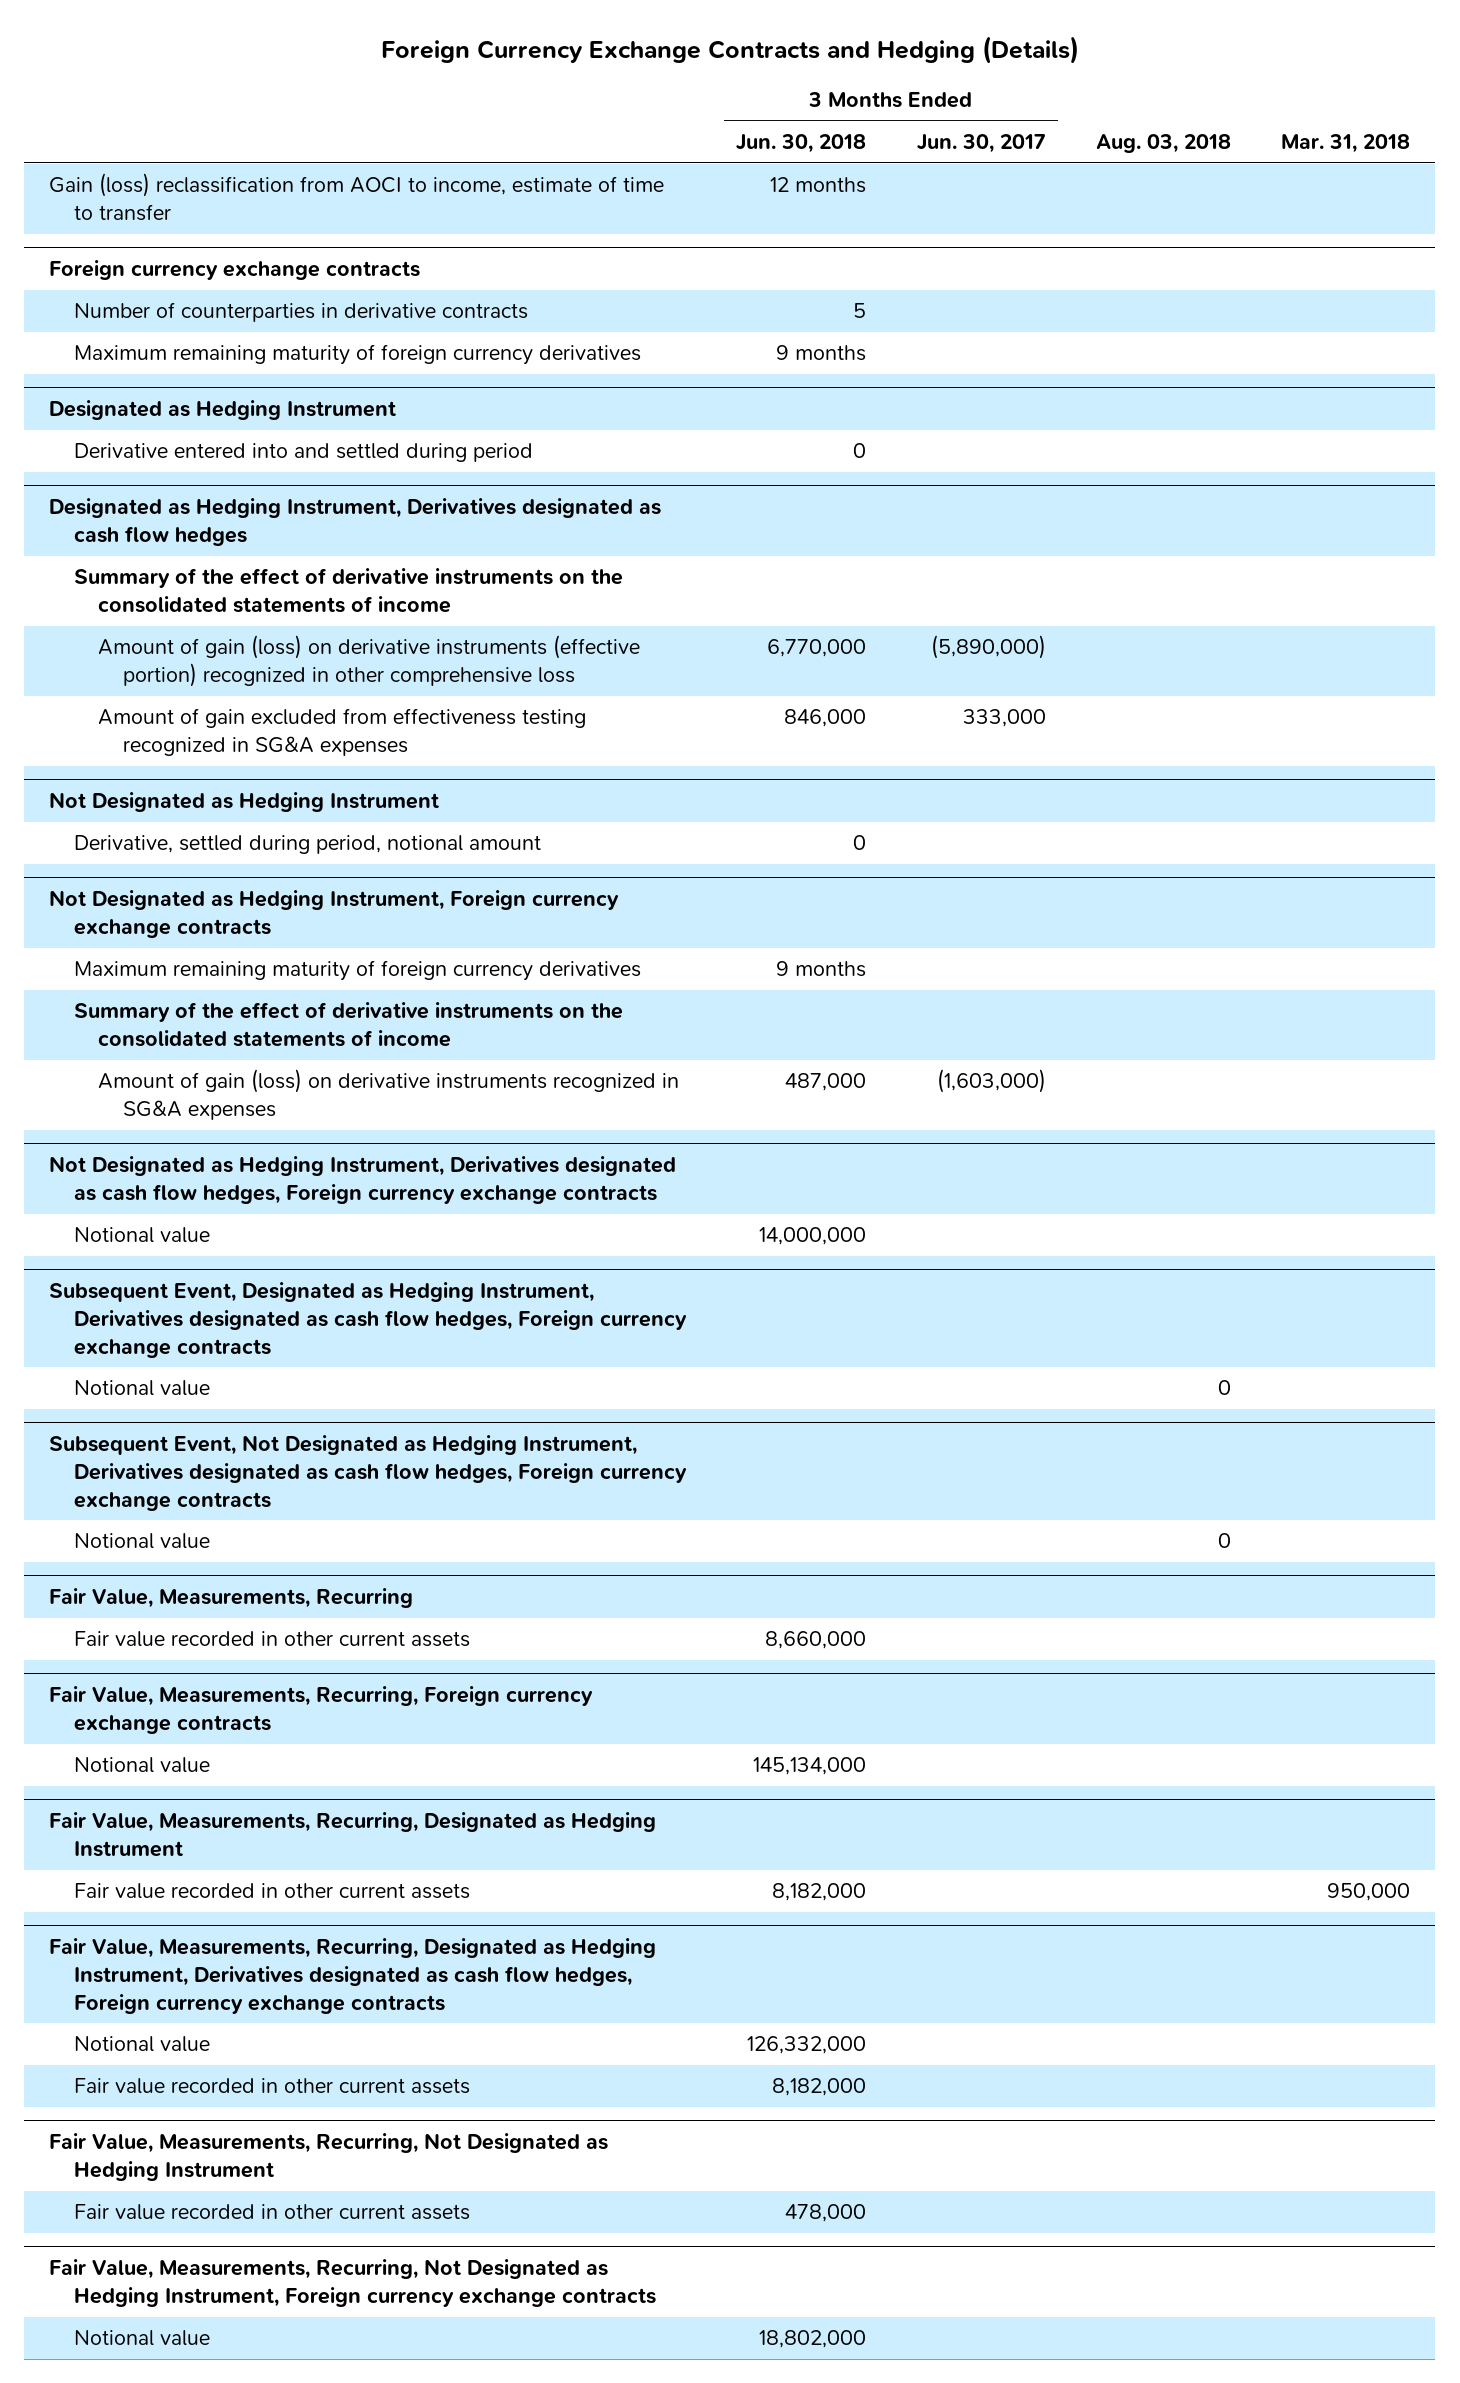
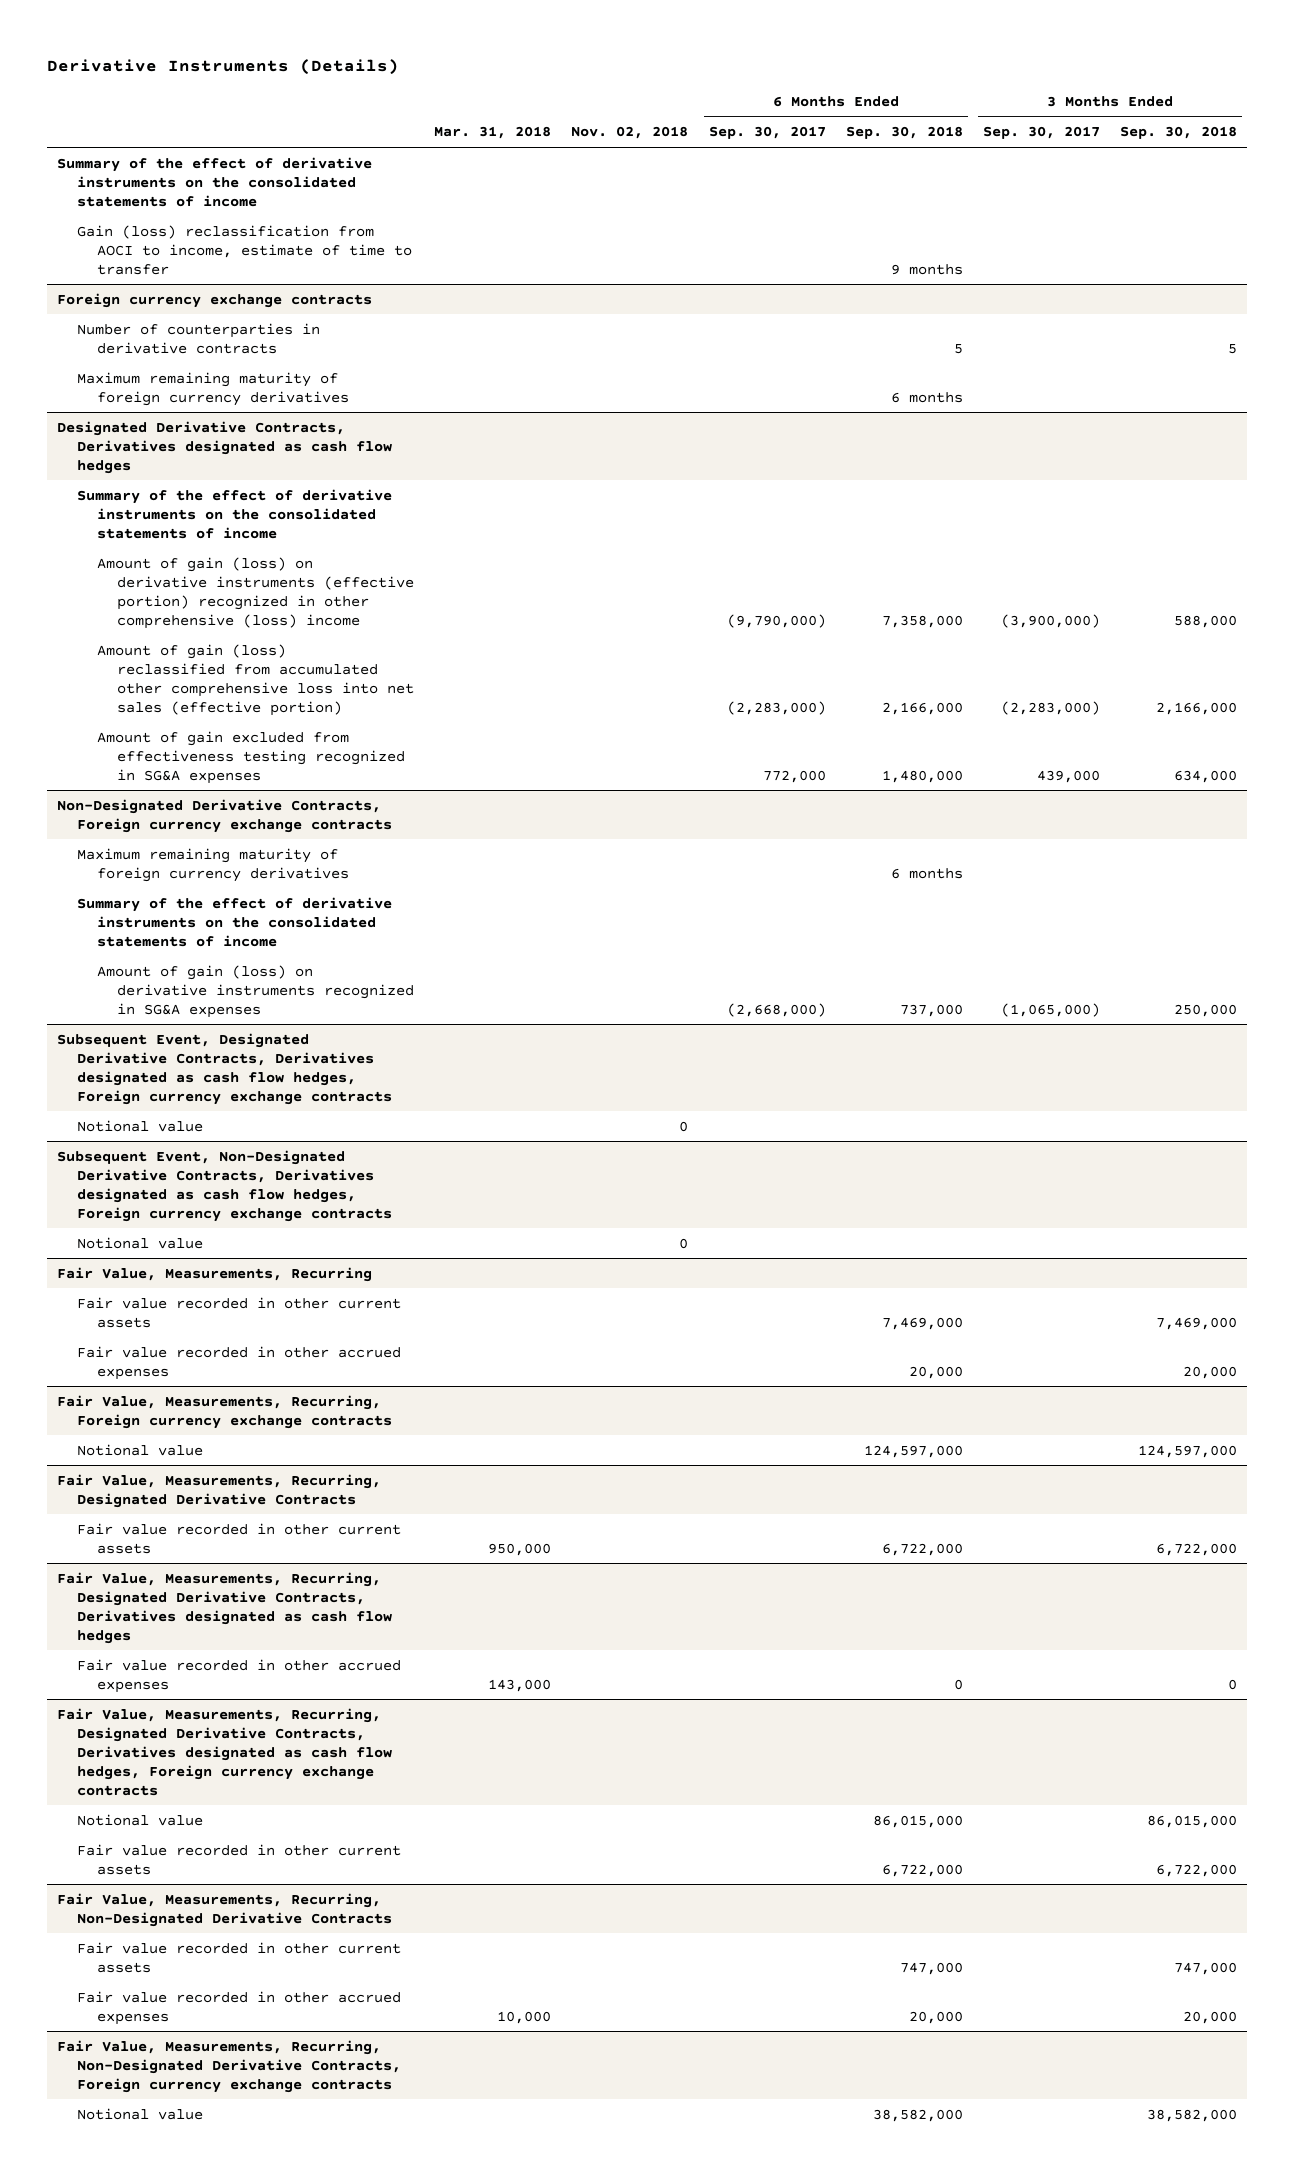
- Foreign Currency Exchange Contracts and Hedging (Details)
+ Derivative Instruments (Details)
- | 3 Months Ended Jun. 30, 2018 | 3 Months Ended Jun. 30, 2017 | Aug. 03, 2018 | Mar. 31, 2018
+ | Mar. 31, 2018 | Nov. 02, 2018 | 6 Months Ended Sep. 30, 2017 | 6 Months Ended Sep. 30, 2018 | 3 Months Ended Sep. 30, 2017 | 3 Months Ended Sep. 30, 2018
+ Summary of the effect of derivative instruments on the consolidated statements of income
- Designated as Hedging Instrument
- Derivative entered into and settled during period | 0 | | |
- Designated as Hedging Instrument, Derivatives designated as cash flow hedges
+ Designated Derivative Contracts, Derivatives designated as cash flow hedges
- Amount of gain (loss) on derivative instruments (effective portion) recognized in other comprehensive loss | 6,770,000 | (5,890,000) | |
+ Amount of gain (loss) on derivative instruments (effective portion) recognized in other comprehensive (loss) income | | | (9,790,000) | 7,358,000 | (3,900,000) | 588,000
+ Amount of gain (loss) reclassified from accumulated other comprehensive loss into net sales (effective portion) | | | (2,283,000) | 2,166,000 | (2,283,000) | 2,166,000
- Not Designated as Hedging Instrument
- Derivative, settled during period, notional amount | 0 | | |
- Not Designated as Hedging Instrument, Foreign currency exchange contracts
- Maximum remaining maturity of foreign currency derivatives | 9 months | | |
- Summary of the effect of derivative instruments on the consolidated statements of income
- Amount of gain (loss) on derivative instruments recognized in SG&A expenses | 487,000 | (1,603,000) | |
- Not Designated as Hedging Instrument, Derivatives designated as cash flow hedges, Foreign currency exchange contracts
- Notional value | 14,000,000 | | |
- Subsequent Event, Designated as Hedging Instrument, Derivatives designated as cash flow hedges, Foreign currency exchange contracts
+ Non-Designated Derivative Contracts, Foreign currency exchange contracts
+ Maximum remaining maturity of foreign currency derivatives | | | | 6 months | |
+ Summary of the effect of derivative instruments on the consolidated statements of income
+ Amount of gain (loss) on derivative instruments recognized in SG&A expenses | | | (2,668,000) | 737,000 | (1,065,000) | 250,000
+ Subsequent Event, Designated Derivative Contracts, Derivatives designated as cash flow hedges, Foreign currency exchange contracts
- Subsequent Event, Not Designated as Hedging Instrument, Derivatives designated as cash flow hedges, Foreign currency exchange contracts
+ Subsequent Event, Non-Designated Derivative Contracts, Derivatives designated as cash flow hedges, Foreign currency exchange contracts
@ Fair Value, Measurements, Recurring
+ Fair value recorded in other accrued expenses | | | | 20,000 | | 20,000
- Fair Value, Measurements, Recurring, Designated as Hedging Instrument
+ Fair Value, Measurements, Recurring, Designated Derivative Contracts
- Fair Value, Measurements, Recurring, Designated as Hedging Instrument, Derivatives designated as cash flow hedges, Foreign currency exchange contracts
+ Fair Value, Measurements, Recurring, Designated Derivative Contracts, Derivatives designated as cash flow hedges
+ Fair value recorded in other accrued expenses | 143,000 | | | 0 | | 0
+ Fair Value, Measurements, Recurring, Designated Derivative Contracts, Derivatives designated as cash flow hedges, Foreign currency exchange contracts
- Fair Value, Measurements, Recurring, Not Designated as Hedging Instrument
- Fair value recorded in other current assets | 478,000 | | |
- Fair Value, Measurements, Recurring, Not Designated as Hedging Instrument, Foreign currency exchange contracts
+ Fair Value, Measurements, Recurring, Non-Designated Derivative Contracts
+ Fair value recorded in other current assets | | | | 747,000 | | 747,000
+ Fair value recorded in other accrued expenses | 10,000 | | | 20,000 | | 20,000
+ Fair Value, Measurements, Recurring, Non-Designated Derivative Contracts, Foreign currency exchange contracts

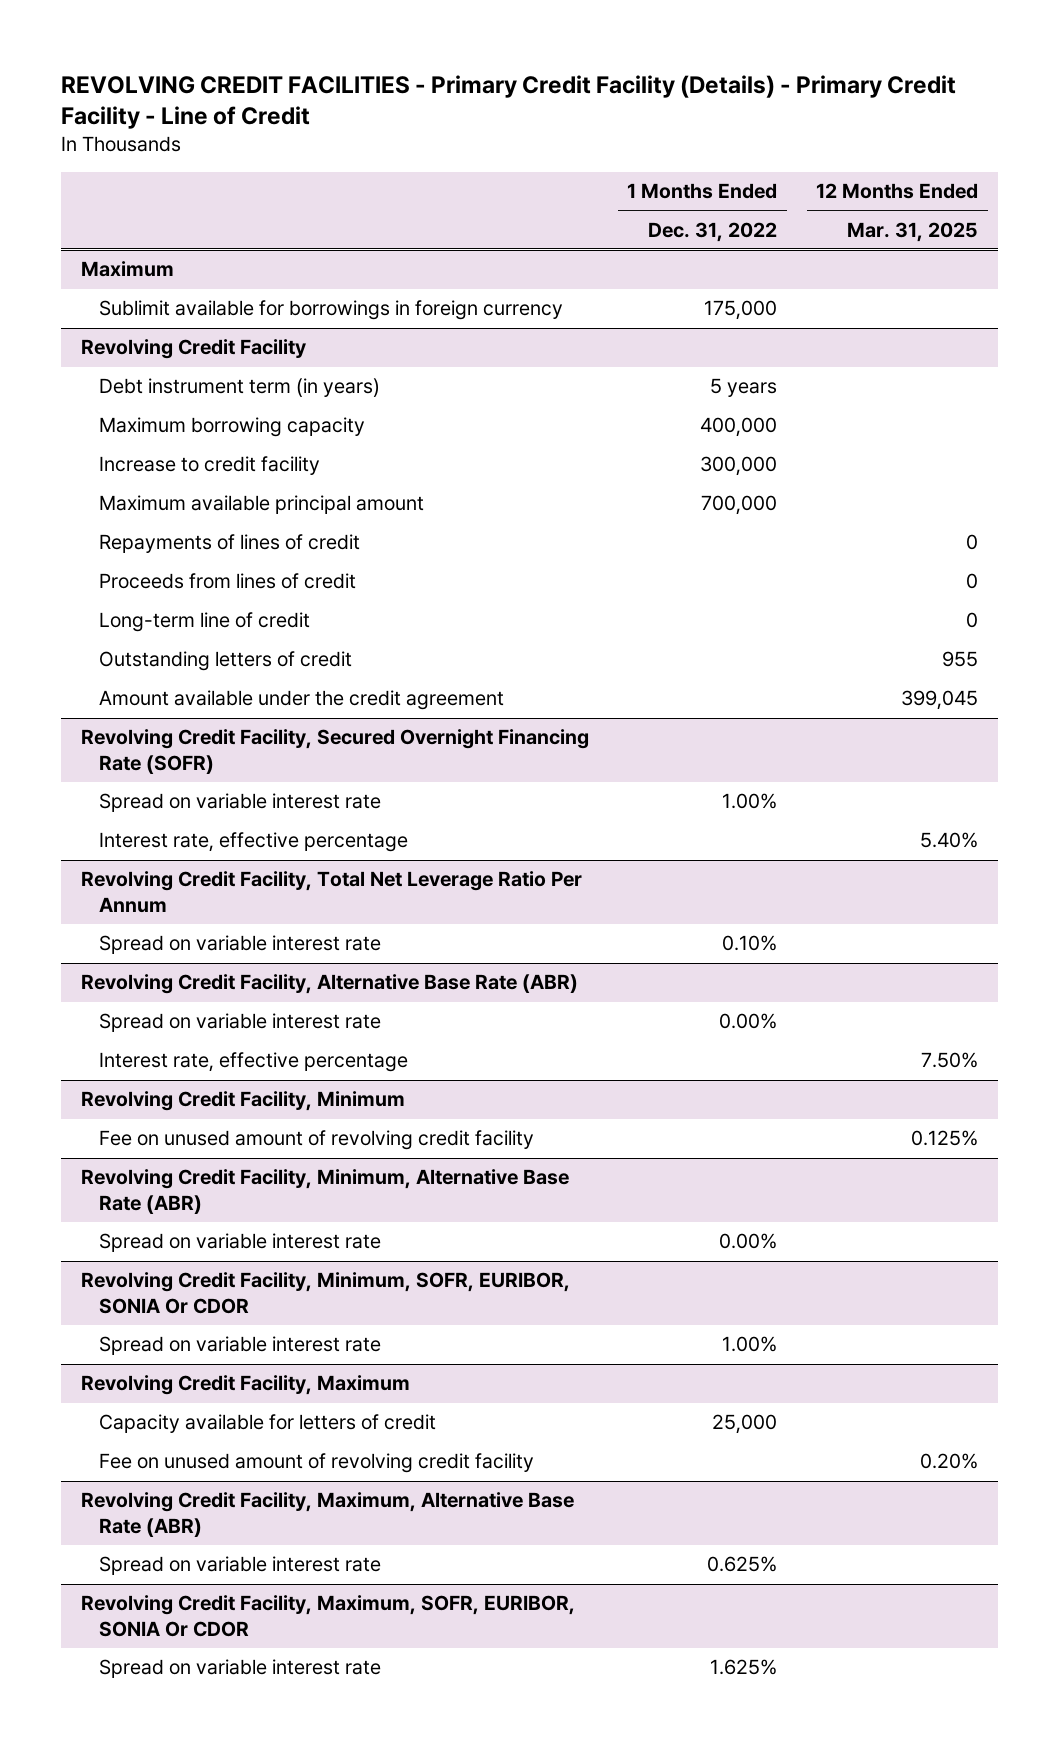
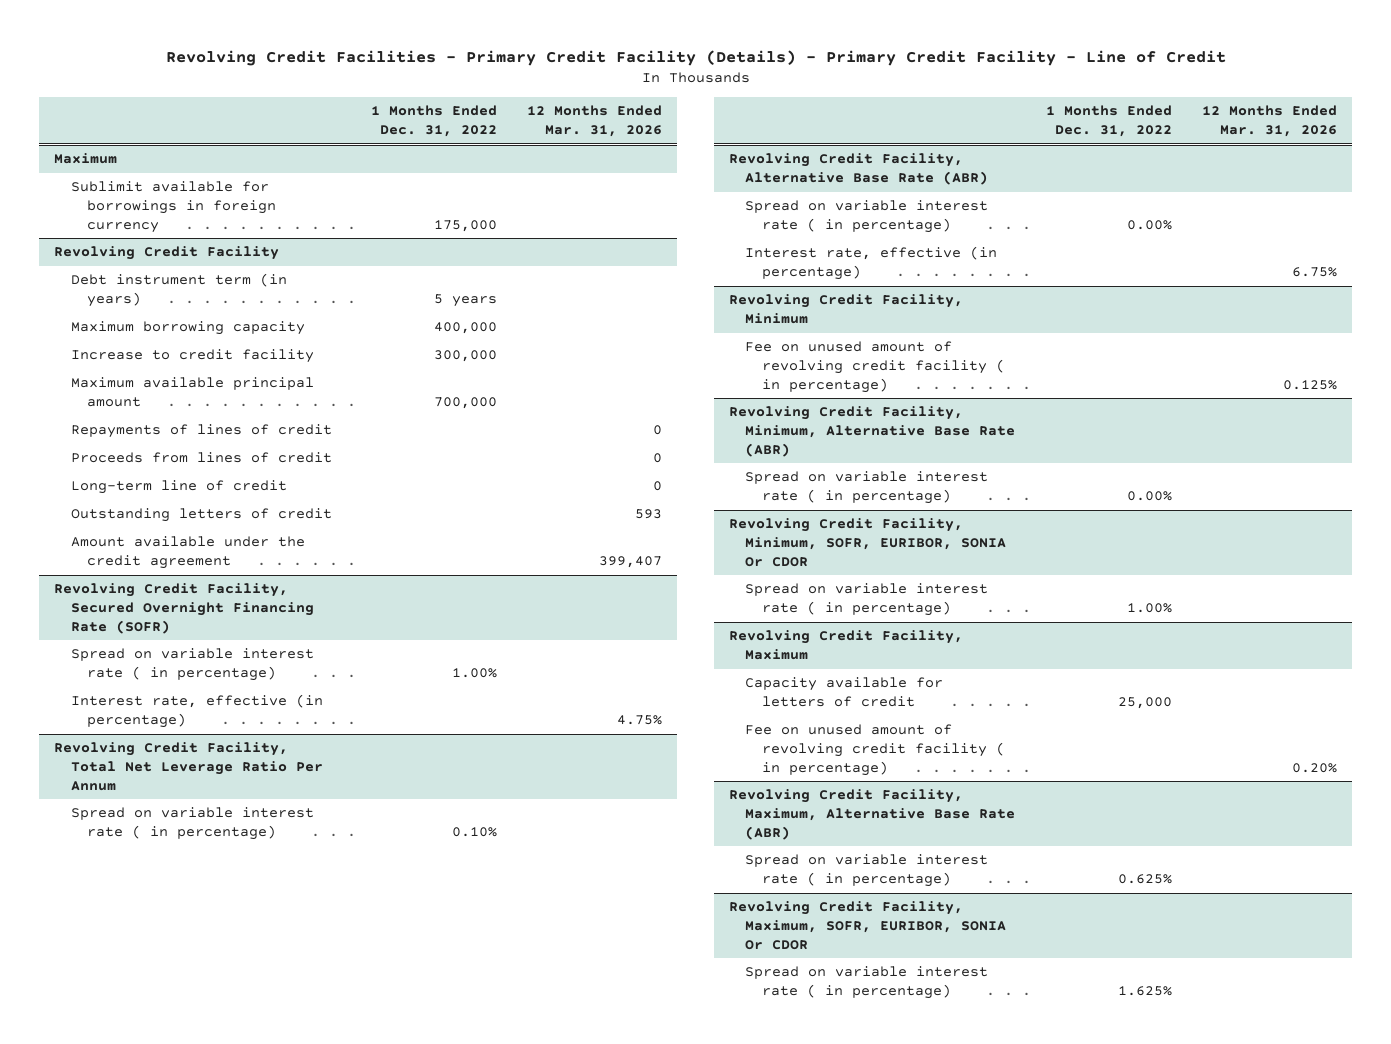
- REVOLVING CREDIT FACILITIES - Primary Credit Facility (Details) - Primary Credit Facility - Line of Credit
+ Revolving Credit Facilities - Primary Credit Facility (Details) - Primary Credit Facility - Line of Credit
- | 1 Months Ended Dec. 31, 2022 | 12 Months Ended Mar. 31, 2025
+ | 1 Months Ended Dec. 31, 2022 | 12 Months Ended Mar. 31, 2026
@ Revolving Credit Facility, Secured Overnight Financing Rate (SOFR)
- Spread on variable interest rate | 1.00% |
- Interest rate, effective percentage | | 5.40%
+ Spread on variable interest rate ( in percentage) | 1.00% |
+ Interest rate, effective (in percentage) | | 4.75%
@ Revolving Credit Facility, Total Net Leverage Ratio Per Annum
- Spread on variable interest rate | 0.10% |
+ Spread on variable interest rate ( in percentage) | 0.10% |
@ Revolving Credit Facility, Alternative Base Rate (ABR)
- Spread on variable interest rate | 0.00% |
- Interest rate, effective percentage | | 7.50%
+ Spread on variable interest rate ( in percentage) | 0.00% |
+ Interest rate, effective (in percentage) | | 6.75%
@ Revolving Credit Facility, Minimum
- Fee on unused amount of revolving credit facility | | 0.125%
+ Fee on unused amount of revolving credit facility ( in percentage) | | 0.125%
@ Revolving Credit Facility, Minimum, Alternative Base Rate (ABR)
- Spread on variable interest rate | 0.00% |
+ Spread on variable interest rate ( in percentage) | 0.00% |
@ Revolving Credit Facility, Minimum, SOFR, EURIBOR, SONIA Or CDOR
- Spread on variable interest rate | 1.00% |
+ Spread on variable interest rate ( in percentage) | 1.00% |
@ Revolving Credit Facility, Maximum
- Fee on unused amount of revolving credit facility | | 0.20%
+ Fee on unused amount of revolving credit facility ( in percentage) | | 0.20%
@ Revolving Credit Facility, Maximum, Alternative Base Rate (ABR)
- Spread on variable interest rate | 0.625% |
+ Spread on variable interest rate ( in percentage) | 0.625% |
@ Revolving Credit Facility, Maximum, SOFR, EURIBOR, SONIA Or CDOR
- Spread on variable interest rate | 1.625% |
+ Spread on variable interest rate ( in percentage) | 1.625% |

